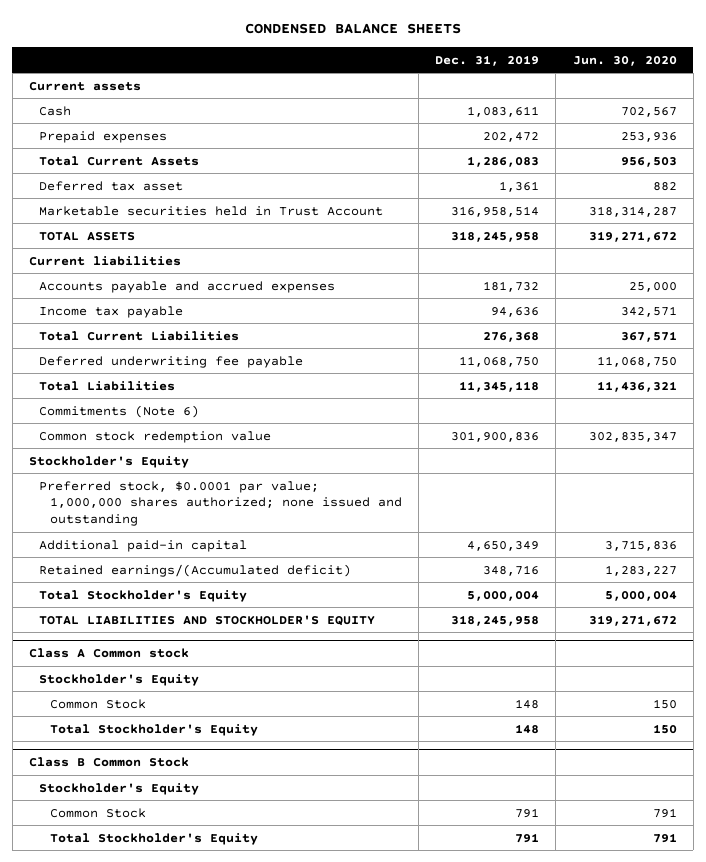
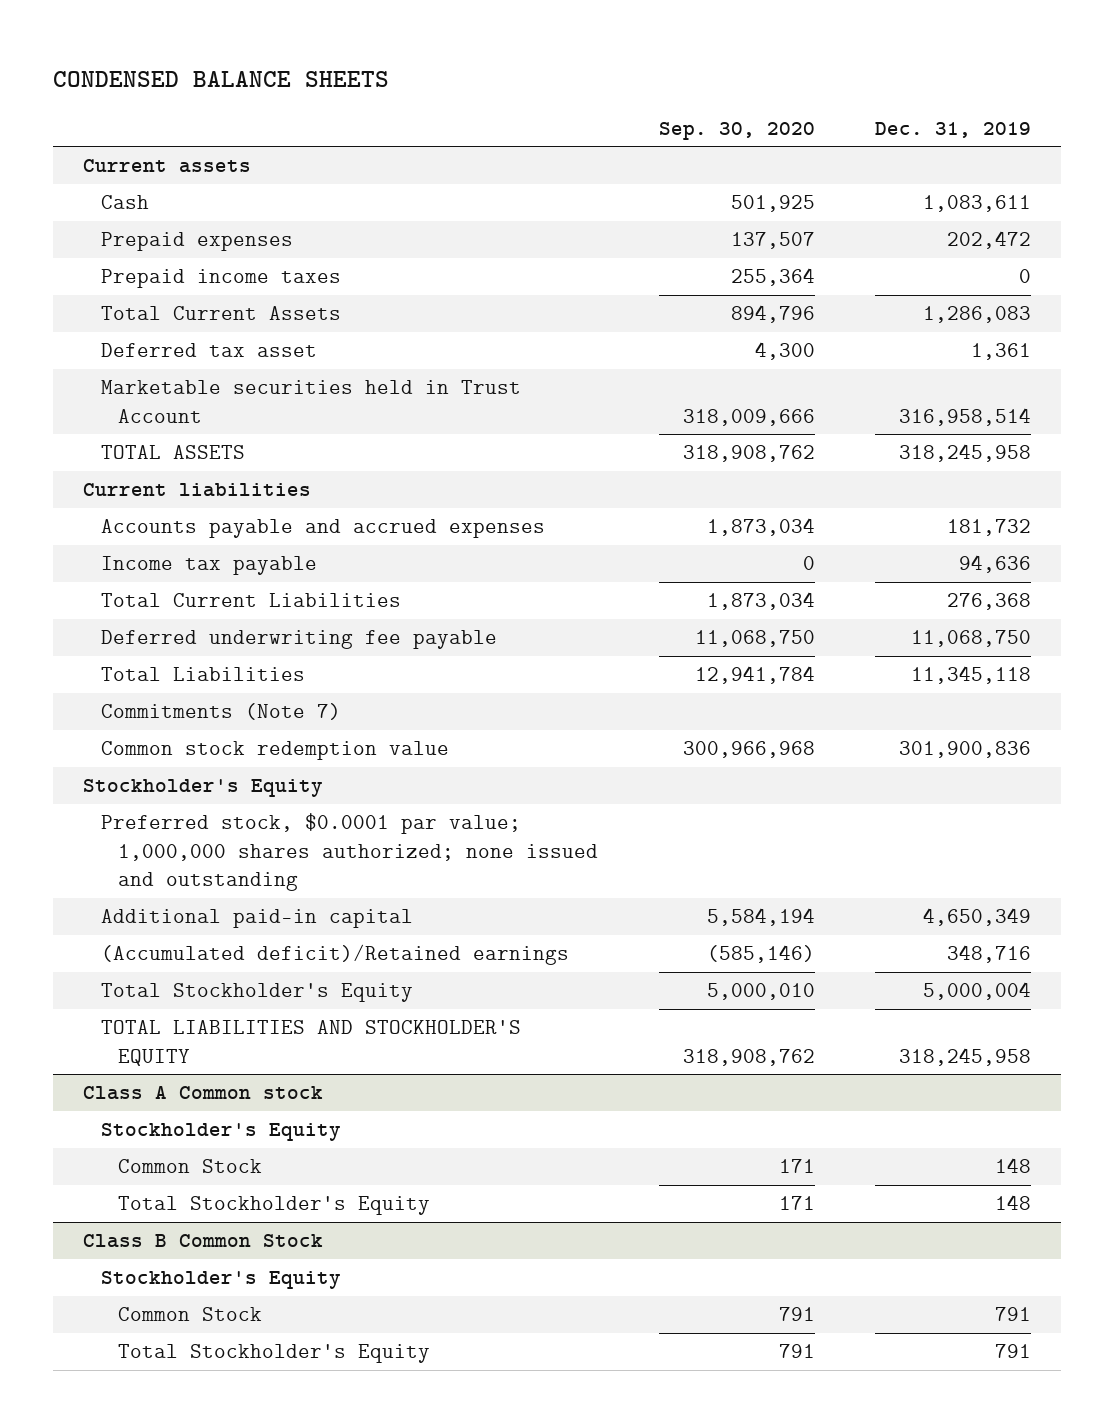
- | Dec. 31, 2019 | Jun. 30, 2020
+ | Sep. 30, 2020 | Dec. 31, 2019
+ Prepaid income taxes | 255,364 | 0
- Commitments (Note 6)
+ Commitments (Note 7)
- Retained earnings/(Accumulated deficit) | 348,716 | 1,283,227
+ (Accumulated deficit)/Retained earnings | (585,146) | 348,716

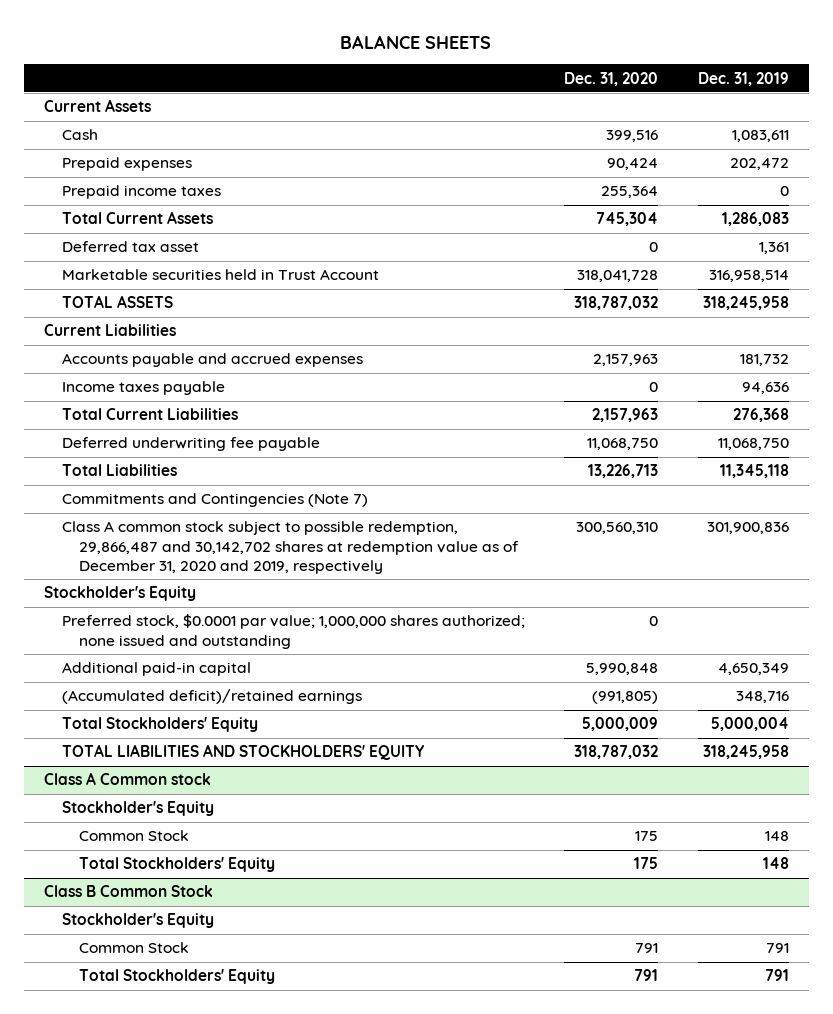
- CONDENSED BALANCE SHEETS
+ BALANCE SHEETS
- | Sep. 30, 2020 | Dec. 31, 2019
+ | Dec. 31, 2020 | Dec. 31, 2019
- Current assets
+ Current Assets
- Current liabilities
+ Current Liabilities
- Income tax payable | 0 | 94,636
+ Income taxes payable | 0 | 94,636
- Commitments (Note 7)
- Common stock redemption value | 300,966,968 | 301,900,836
+ Commitments and Contingencies (Note 7)
+ Class A common stock subject to possible redemption, 29,866,487 and 30,142,702 shares at redemption value as of December 31, 2020 and 2019, respectively | 300,560,310 | 301,900,836
- (Accumulated deficit)/Retained earnings | (585,146) | 348,716
- Total Stockholder's Equity | 5,000,010 | 5,000,004
- TOTAL LIABILITIES AND STOCKHOLDER'S EQUITY | 318,908,762 | 318,245,958
+ (Accumulated deficit)/retained earnings | (991,805) | 348,716
+ Total Stockholders' Equity | 5,000,009 | 5,000,004
+ TOTAL LIABILITIES AND STOCKHOLDERS' EQUITY | 318,787,032 | 318,245,958
@ Class A Common stock
- Total Stockholder's Equity | 171 | 148
+ Total Stockholders' Equity | 175 | 148
@ Class B Common Stock
- Total Stockholder's Equity | 791 | 791
+ Total Stockholders' Equity | 791 | 791

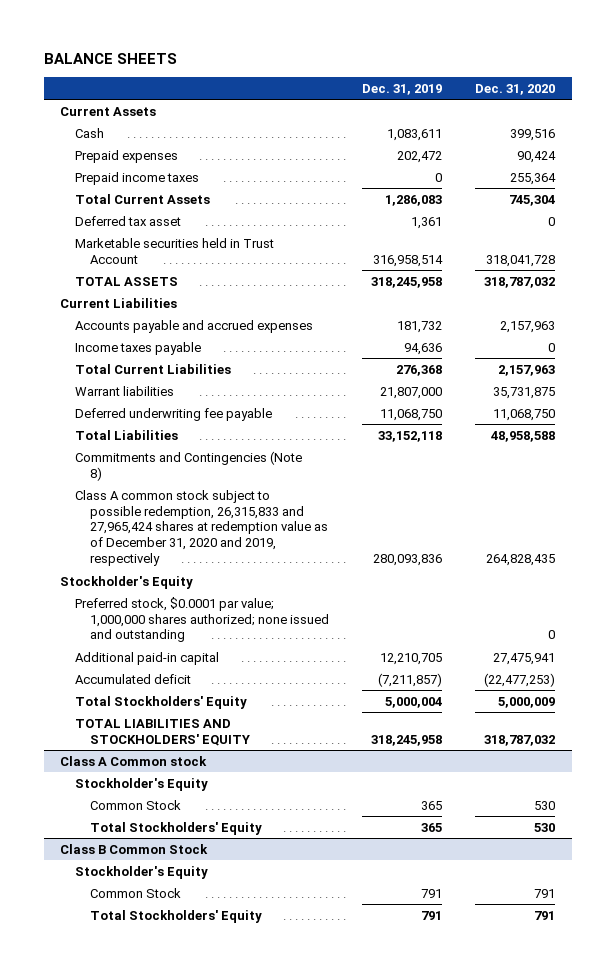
- | Dec. 31, 2020 | Dec. 31, 2019
+ | Dec. 31, 2019 | Dec. 31, 2020
+ Warrant liabilities | 21,807,000 | 35,731,875
- Total Liabilities | 13,226,713 | 11,345,118
- Commitments and Contingencies (Note 7)
- Class A common stock subject to possible redemption, 29,866,487 and 30,142,702 shares at redemption value as of December 31, 2020 and 2019, respectively | 300,560,310 | 301,900,836
+ Total Liabilities | 33,152,118 | 48,958,588
+ Commitments and Contingencies (Note 8)
+ Class A common stock subject to possible redemption, 26,315,833 and 27,965,424 shares at redemption value as of December 31, 2020 and 2019, respectively | 280,093,836 | 264,828,435
- Additional paid-in capital | 5,990,848 | 4,650,349
- (Accumulated deficit)/retained earnings | (991,805) | 348,716
+ Additional paid-in capital | 12,210,705 | 27,475,941
+ Accumulated deficit | (7,211,857) | (22,477,253)
@ Class A Common stock
- Common Stock | 175 | 148
- Total Stockholders' Equity | 175 | 148
+ Common Stock | 365 | 530
+ Total Stockholders' Equity | 365 | 530

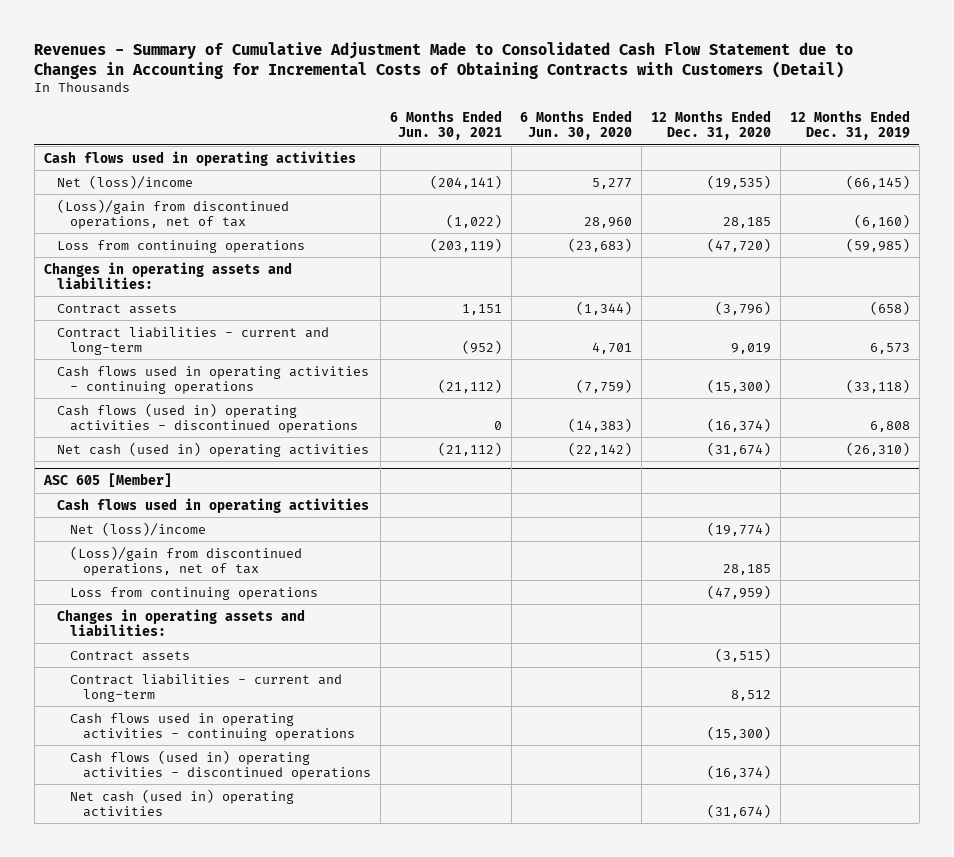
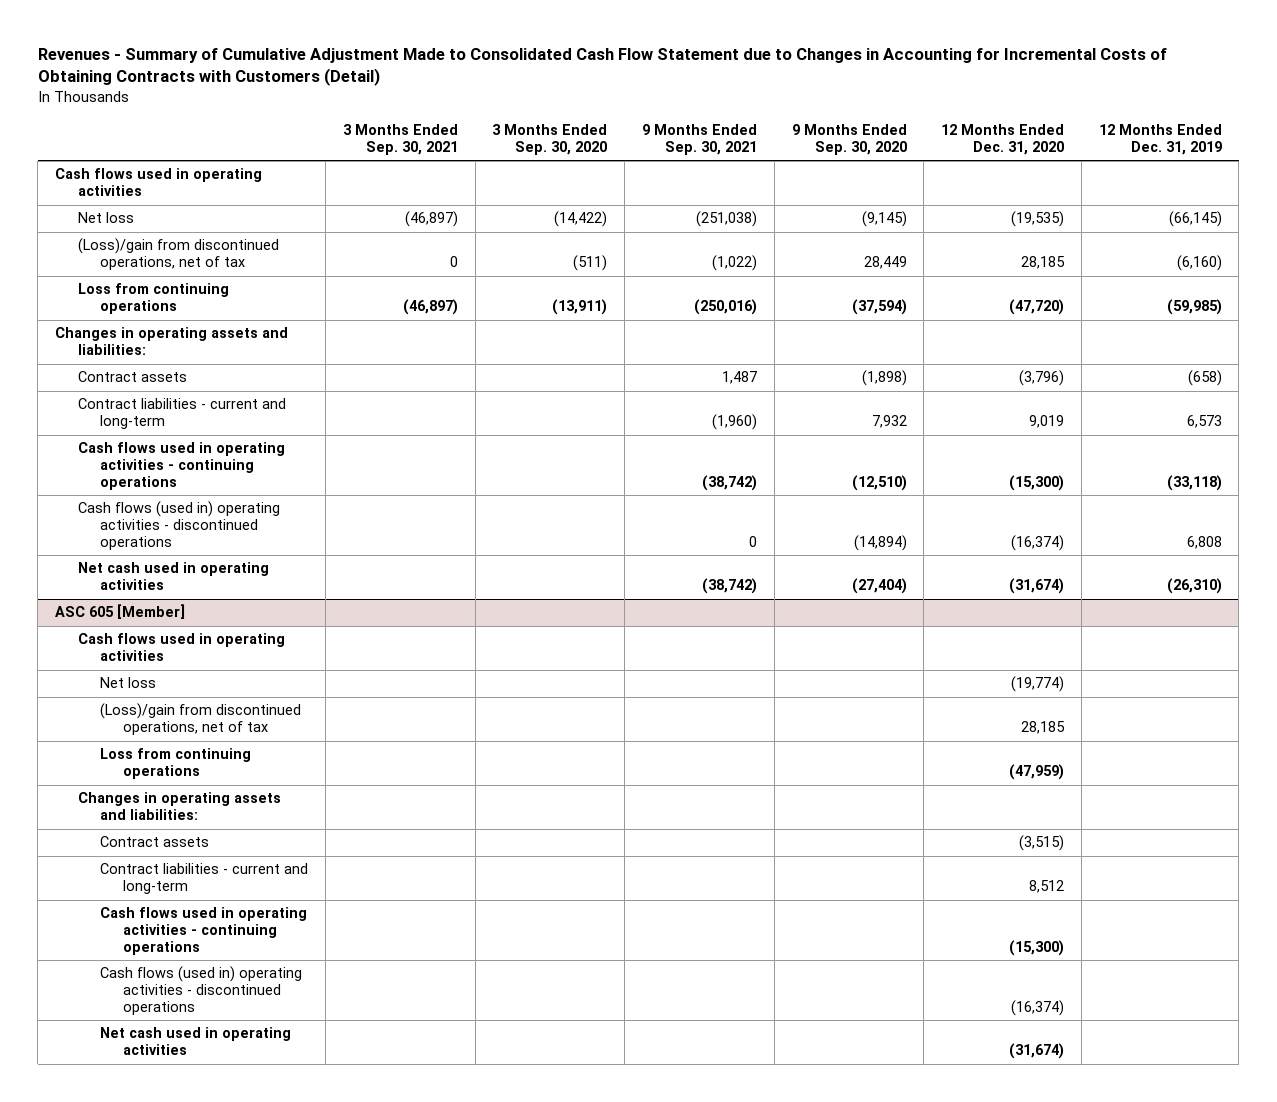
- | 6 Months Ended Jun. 30, 2021 | 6 Months Ended Jun. 30, 2020 | 12 Months Ended Dec. 31, 2020 | 12 Months Ended Dec. 31, 2019
+ | 3 Months Ended Sep. 30, 2021 | 3 Months Ended Sep. 30, 2020 | 9 Months Ended Sep. 30, 2021 | 9 Months Ended Sep. 30, 2020 | 12 Months Ended Dec. 31, 2020 | 12 Months Ended Dec. 31, 2019
- Net (loss)/income | (204,141) | 5,277 | (19,535) | (66,145)
+ Net loss | (46,897) | (14,422) | (251,038) | (9,145) | (19,535) | (66,145)
- Net cash (used in) operating activities | (21,112) | (22,142) | (31,674) | (26,310)
+ Net cash used in operating activities | | | (38,742) | (27,404) | (31,674) | (26,310)
@ ASC 605 [Member]
- Net (loss)/income | | | (19,774) |
+ Net loss | | | | | (19,774) |
- Net cash (used in) operating activities | | | (31,674) |
+ Net cash used in operating activities | | | | | (31,674) |

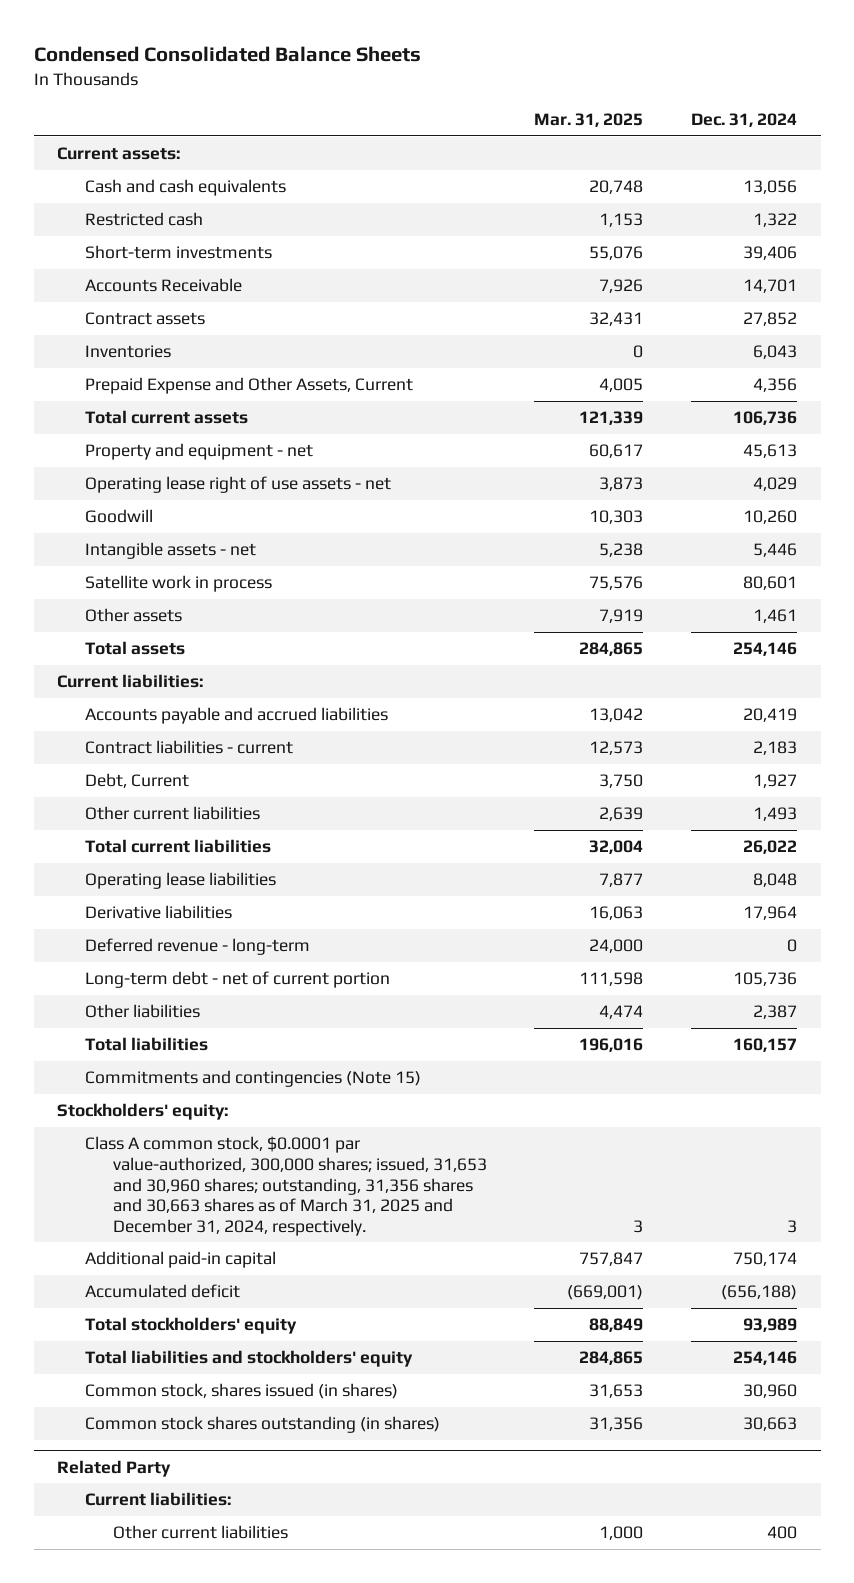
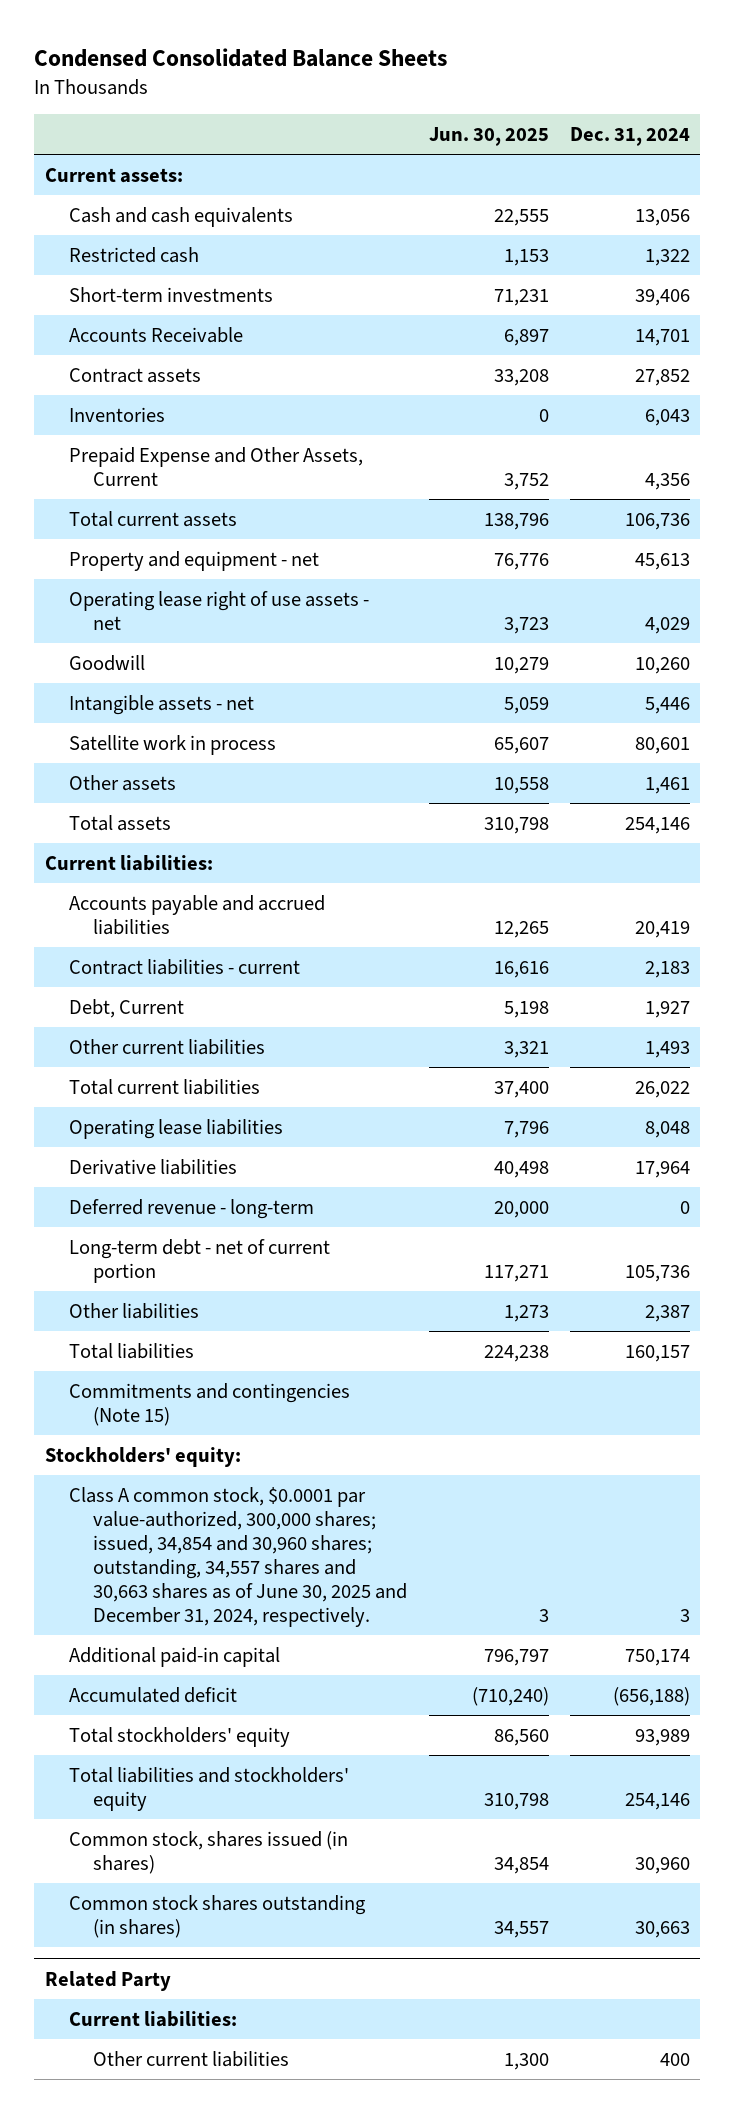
- | Mar. 31, 2025 | Dec. 31, 2024
+ | Jun. 30, 2025 | Dec. 31, 2024
- Class A common stock, $0.0001 par value-authorized, 300,000 shares; issued, 31,653 and 30,960 shares; outstanding, 31,356 shares and 30,663 shares as of March 31, 2025 and December 31, 2024, respectively. | 3 | 3
+ Class A common stock, $0.0001 par value-authorized, 300,000 shares; issued, 34,854 and 30,960 shares; outstanding, 34,557 shares and 30,663 shares as of June 30, 2025 and December 31, 2024, respectively. | 3 | 3

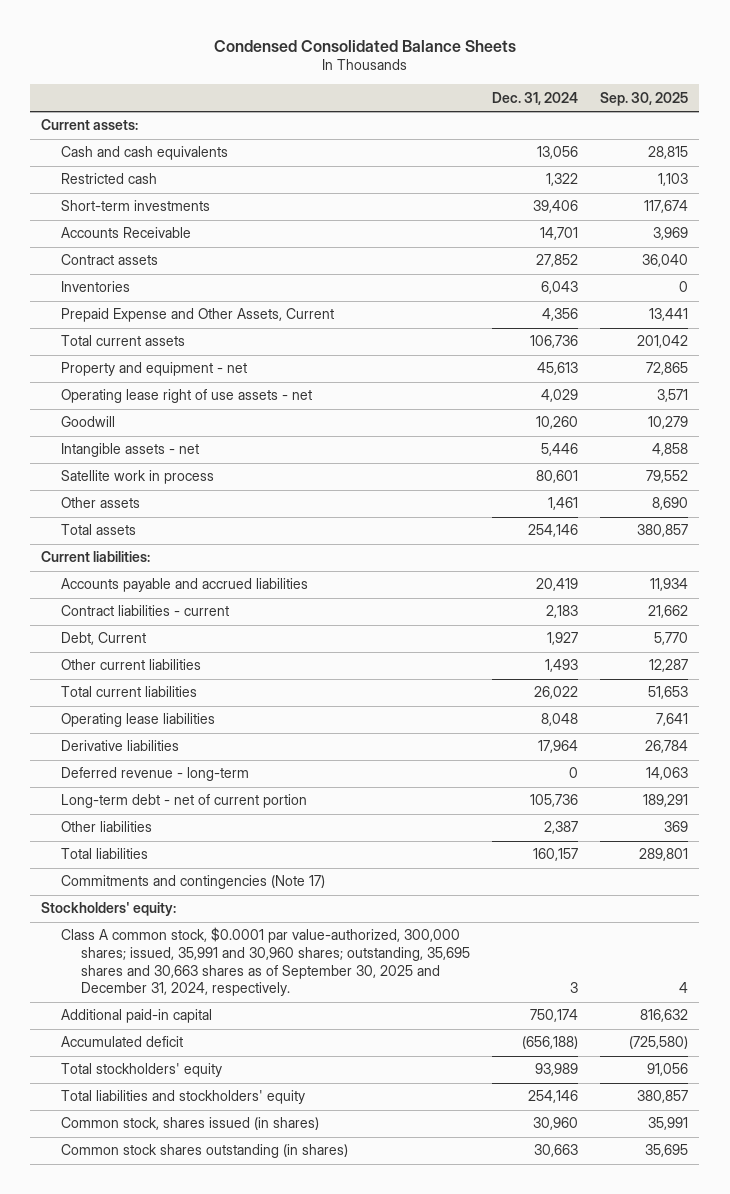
- | Jun. 30, 2025 | Dec. 31, 2024
+ | Dec. 31, 2024 | Sep. 30, 2025
- Commitments and contingencies (Note 15)
+ Commitments and contingencies (Note 17)
- Class A common stock, $0.0001 par value-authorized, 300,000 shares; issued, 34,854 and 30,960 shares; outstanding, 34,557 shares and 30,663 shares as of June 30, 2025 and December 31, 2024, respectively. | 3 | 3
+ Class A common stock, $0.0001 par value-authorized, 300,000 shares; issued, 35,991 and 30,960 shares; outstanding, 35,695 shares and 30,663 shares as of September 30, 2025 and December 31, 2024, respectively. | 3 | 4
- Related Party
- Current liabilities:
- Other current liabilities | 1,300 | 400

